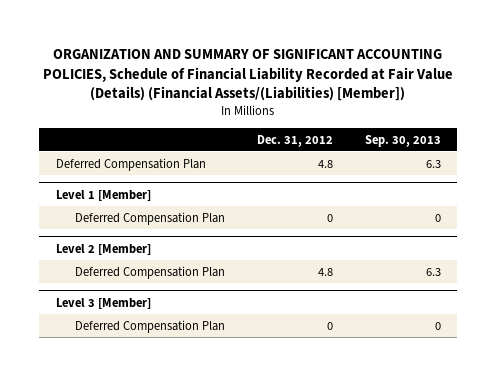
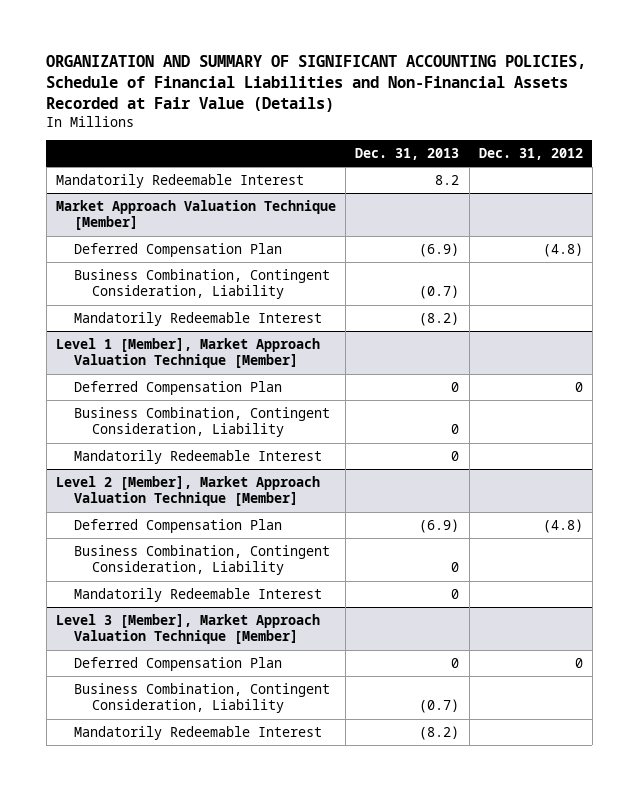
- ORGANIZATION AND SUMMARY OF SIGNIFICANT ACCOUNTING POLICIES, Schedule of Financial Liability Recorded at Fair Value (Details) (Financial Assets/(Liabilities) [Member])
+ ORGANIZATION AND SUMMARY OF SIGNIFICANT ACCOUNTING POLICIES, Schedule of Financial Liabilities and Non-Financial Assets Recorded at Fair Value (Details)
- | Dec. 31, 2012 | Sep. 30, 2013
+ | Dec. 31, 2013 | Dec. 31, 2012
- Deferred Compensation Plan | 4.8 | 6.3
- Level 1 [Member]
+ Mandatorily Redeemable Interest | 8.2 |
+ Market Approach Valuation Technique [Member]
+ Deferred Compensation Plan | (6.9) | (4.8)
+ Business Combination, Contingent Consideration, Liability | (0.7) |
+ Mandatorily Redeemable Interest | (8.2) |
+ Level 1 [Member], Market Approach Valuation Technique [Member]
- Level 2 [Member]
- Deferred Compensation Plan | 4.8 | 6.3
- Level 3 [Member]
+ Business Combination, Contingent Consideration, Liability | 0 |
+ Mandatorily Redeemable Interest | 0 |
+ Level 2 [Member], Market Approach Valuation Technique [Member]
+ Deferred Compensation Plan | (6.9) | (4.8)
+ Business Combination, Contingent Consideration, Liability | 0 |
+ Mandatorily Redeemable Interest | 0 |
+ Level 3 [Member], Market Approach Valuation Technique [Member]
+ Business Combination, Contingent Consideration, Liability | (0.7) |
+ Mandatorily Redeemable Interest | (8.2) |

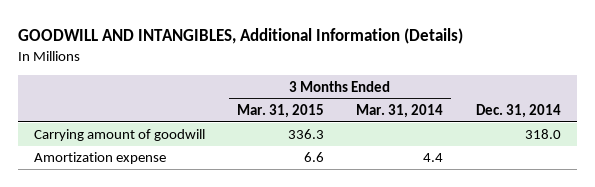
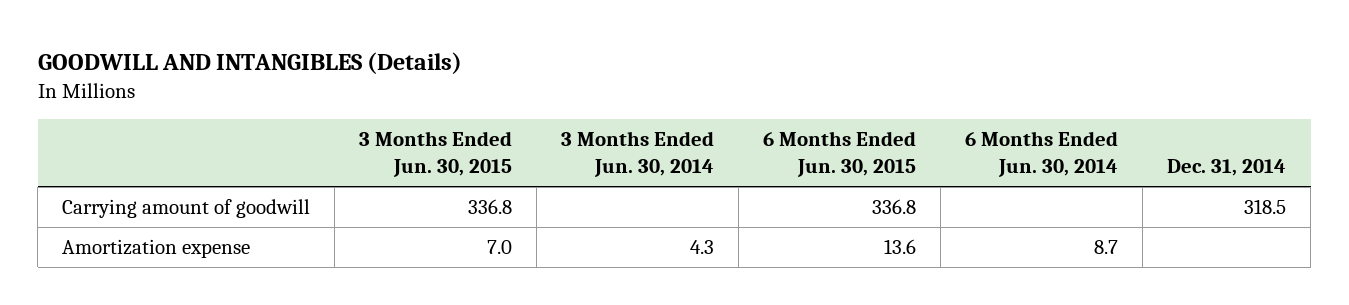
- GOODWILL AND INTANGIBLES, Additional Information (Details)
+ GOODWILL AND INTANGIBLES (Details)
- | 3 Months Ended Mar. 31, 2015 | 3 Months Ended Mar. 31, 2014 | Dec. 31, 2014
+ | 3 Months Ended Jun. 30, 2015 | 3 Months Ended Jun. 30, 2014 | 6 Months Ended Jun. 30, 2015 | 6 Months Ended Jun. 30, 2014 | Dec. 31, 2014
- Carrying amount of goodwill | 336.3 | | 318.0
+ Carrying amount of goodwill | 336.8 | | 336.8 | | 318.5

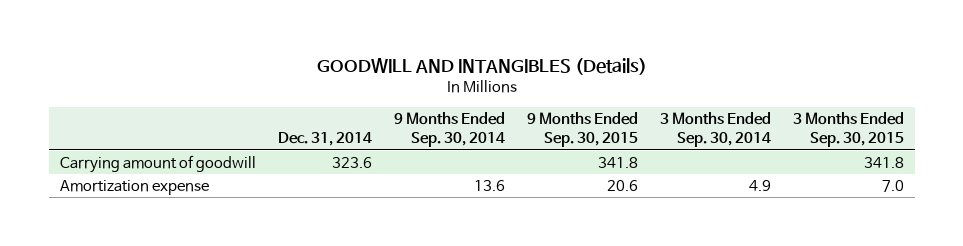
- | 3 Months Ended Jun. 30, 2015 | 3 Months Ended Jun. 30, 2014 | 6 Months Ended Jun. 30, 2015 | 6 Months Ended Jun. 30, 2014 | Dec. 31, 2014
+ | Dec. 31, 2014 | 9 Months Ended Sep. 30, 2014 | 9 Months Ended Sep. 30, 2015 | 3 Months Ended Sep. 30, 2014 | 3 Months Ended Sep. 30, 2015
- Carrying amount of goodwill | 336.8 | | 336.8 | | 318.5
+ Carrying amount of goodwill | 323.6 | | 341.8 | | 341.8

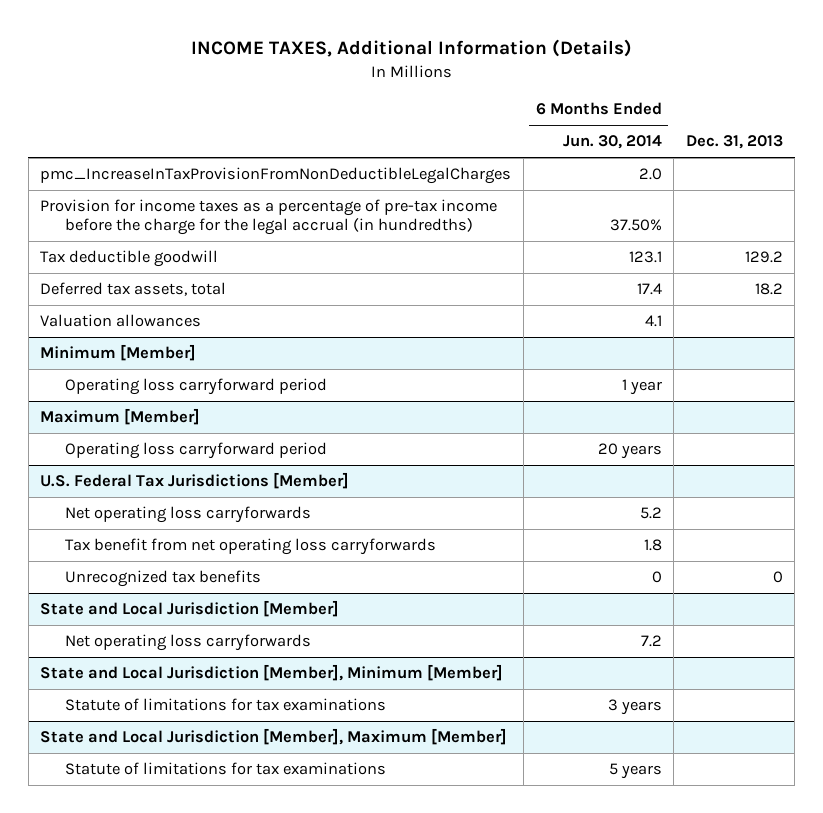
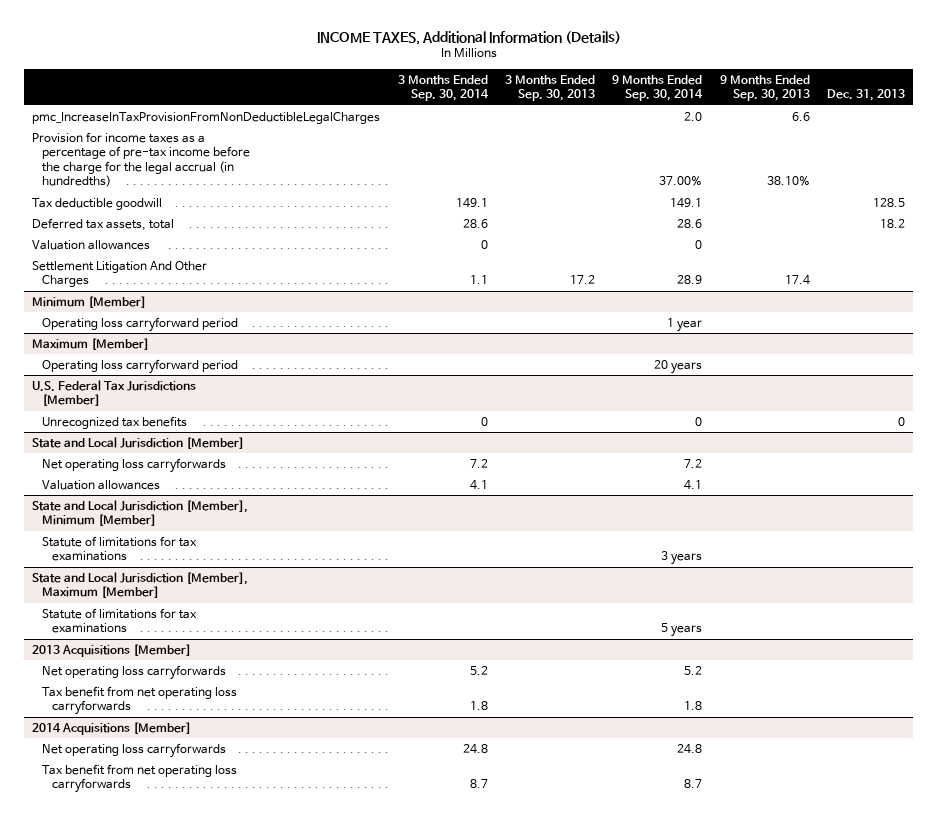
- | 6 Months Ended Jun. 30, 2014 | Dec. 31, 2013
+ | 3 Months Ended Sep. 30, 2014 | 3 Months Ended Sep. 30, 2013 | 9 Months Ended Sep. 30, 2014 | 9 Months Ended Sep. 30, 2013 | Dec. 31, 2013
- Tax deductible goodwill | 123.1 | 129.2
+ Tax deductible goodwill | 149.1 | | 149.1 | | 128.5
+ Settlement Litigation And Other Charges | 1.1 | 17.2 | 28.9 | 17.4 |
@ U.S. Federal Tax Jurisdictions [Member]
- Net operating loss carryforwards | 5.2 |
- Tax benefit from net operating loss carryforwards | 1.8 |
@ State and Local Jurisdiction [Member]
+ Valuation allowances | 4.1 | | 4.1 | |
+ 2013 Acquisitions [Member]
+ Net operating loss carryforwards | 5.2 | | 5.2 | |
+ Tax benefit from net operating loss carryforwards | 1.8 | | 1.8 | |
+ 2014 Acquisitions [Member]
+ Net operating loss carryforwards | 24.8 | | 24.8 | |
+ Tax benefit from net operating loss carryforwards | 8.7 | | 8.7 | |

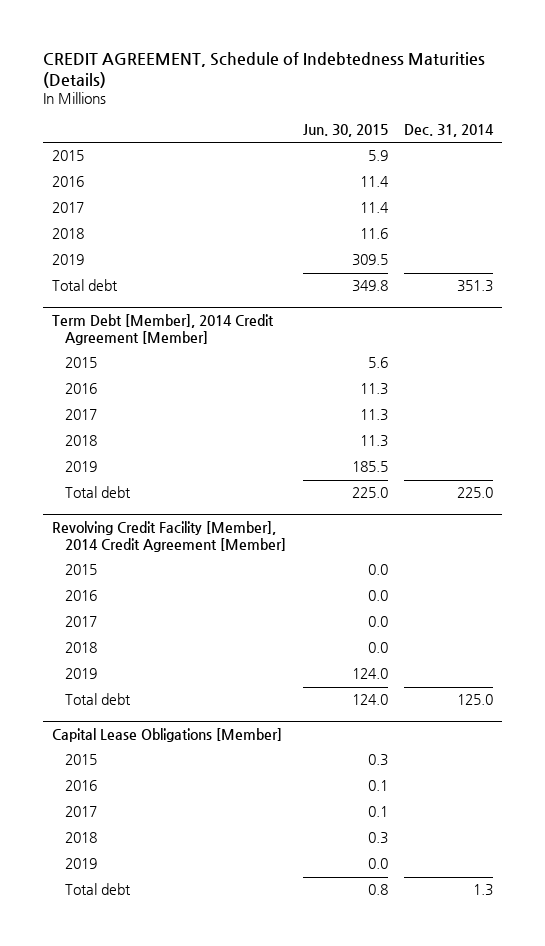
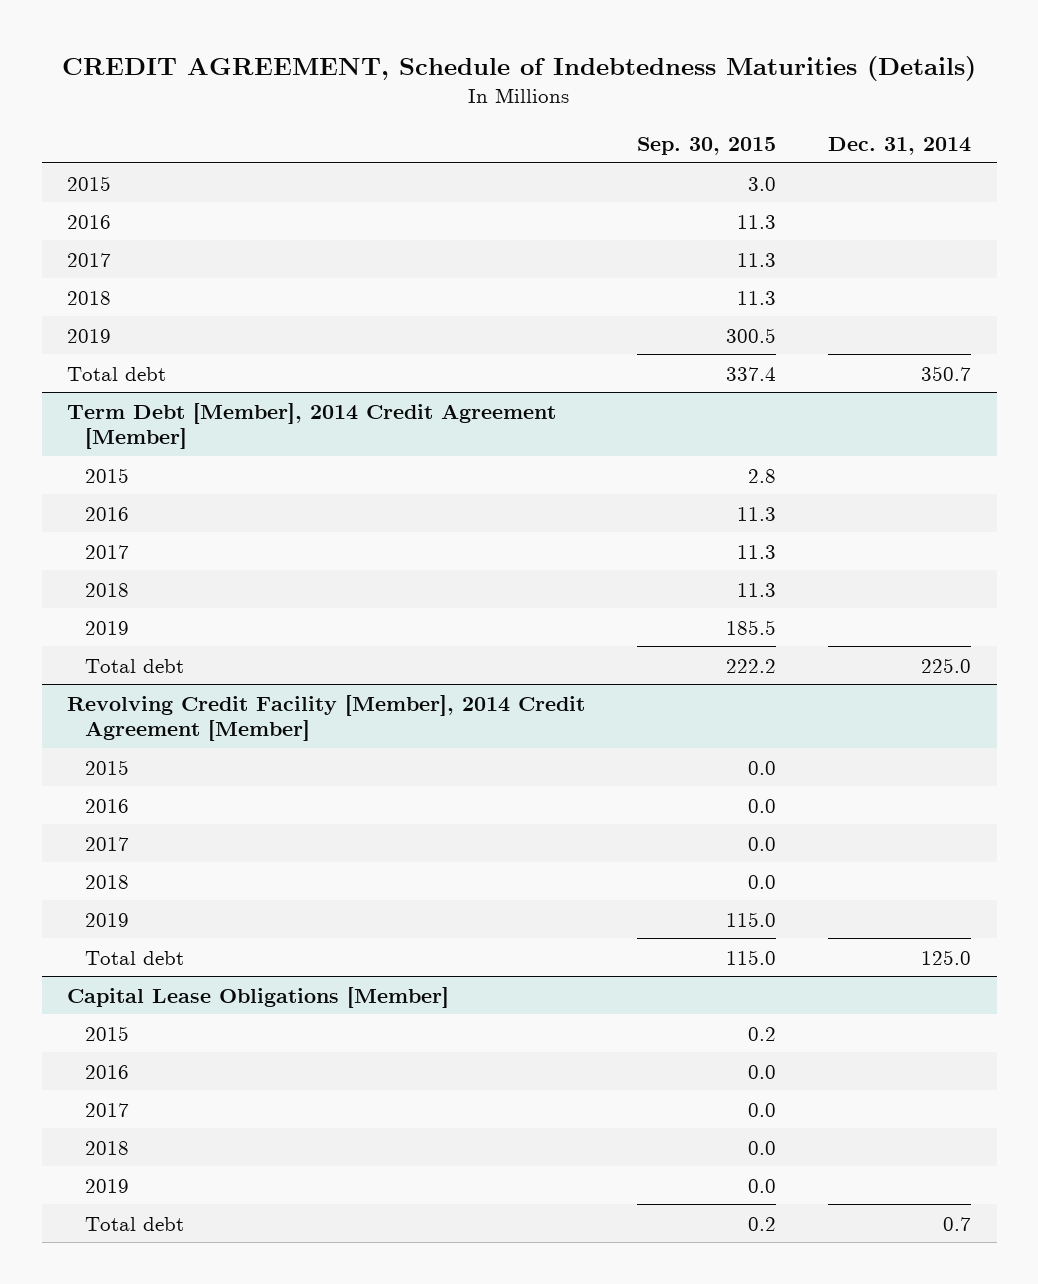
- | Jun. 30, 2015 | Dec. 31, 2014
+ | Sep. 30, 2015 | Dec. 31, 2014
- Total debt | 349.8 | 351.3
+ Total debt | 337.4 | 350.7
@ Capital Lease Obligations [Member]
- Total debt | 0.8 | 1.3
+ Total debt | 0.2 | 0.7

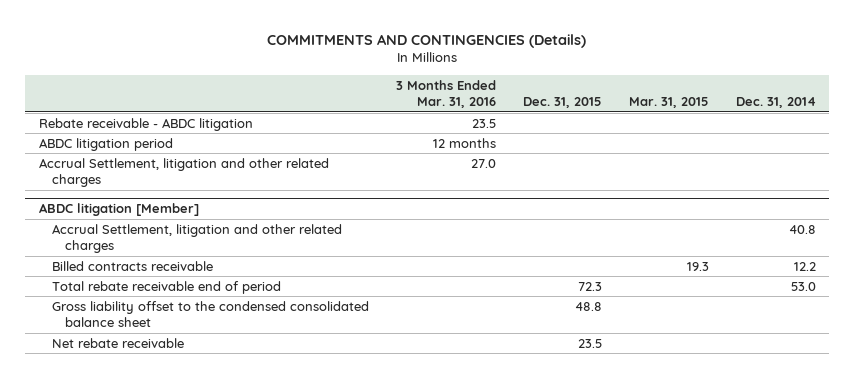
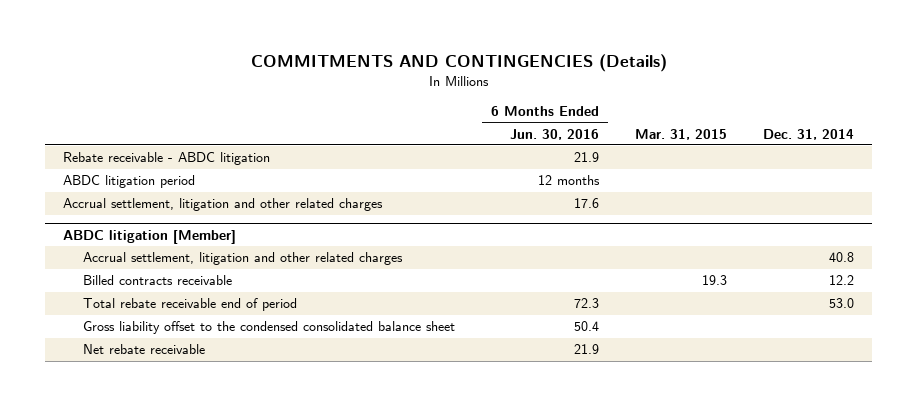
- | 3 Months Ended Mar. 31, 2016 | Dec. 31, 2015 | Mar. 31, 2015 | Dec. 31, 2014
+ | 6 Months Ended Jun. 30, 2016 | Mar. 31, 2015 | Dec. 31, 2014
- Accrual Settlement, litigation and other related charges | 27.0 | | |
+ Accrual settlement, litigation and other related charges | 17.6 | |
@ ABDC litigation [Member]
- Accrual Settlement, litigation and other related charges | | | | 40.8
+ Accrual settlement, litigation and other related charges | | | 40.8

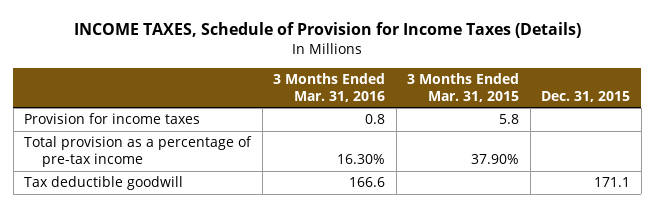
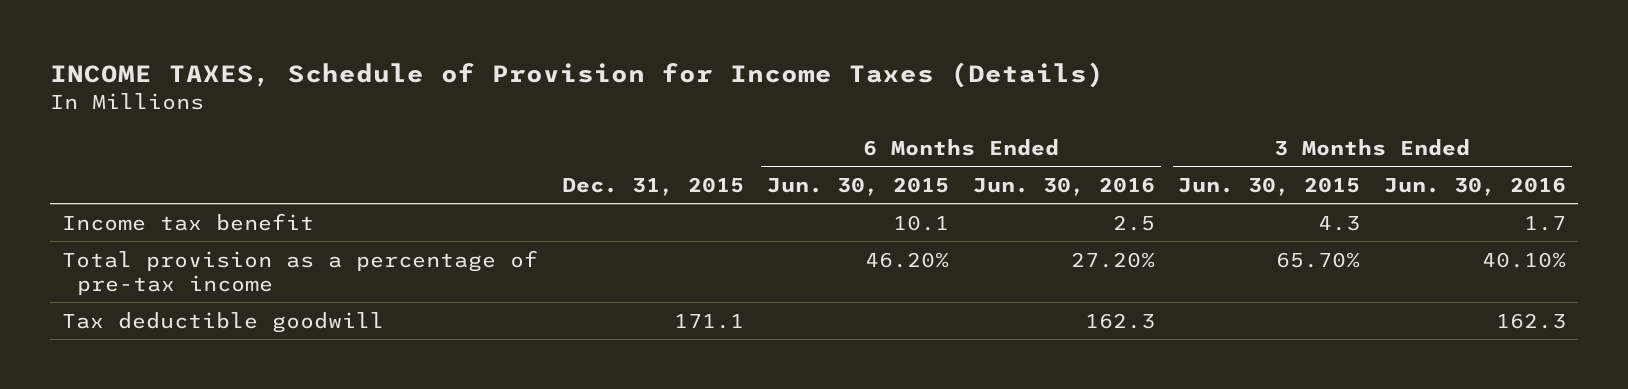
- | 3 Months Ended Mar. 31, 2016 | 3 Months Ended Mar. 31, 2015 | Dec. 31, 2015
+ | Dec. 31, 2015 | 6 Months Ended Jun. 30, 2015 | 6 Months Ended Jun. 30, 2016 | 3 Months Ended Jun. 30, 2015 | 3 Months Ended Jun. 30, 2016
- Provision for income taxes | 0.8 | 5.8 |
+ Income tax benefit | | 10.1 | 2.5 | 4.3 | 1.7

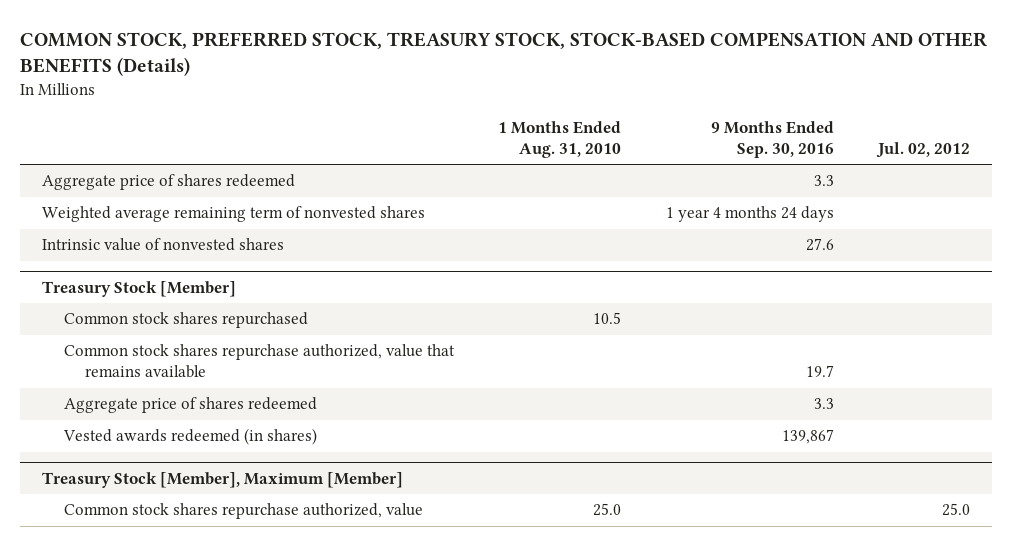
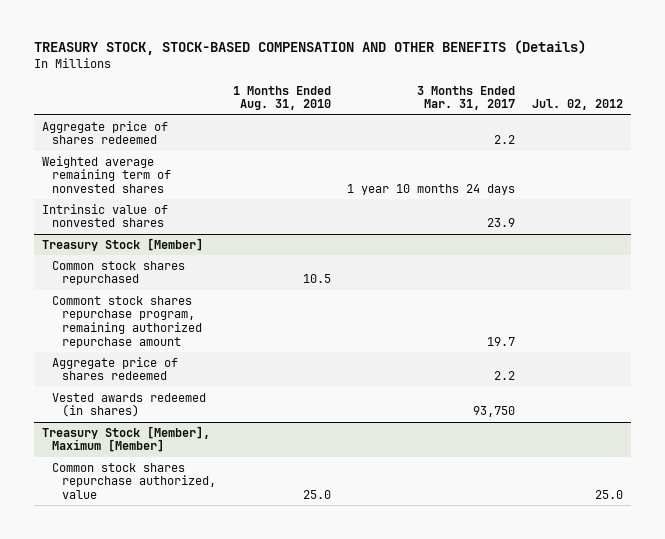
- COMMON STOCK, PREFERRED STOCK, TREASURY STOCK, STOCK-BASED COMPENSATION AND OTHER BENEFITS (Details)
+ TREASURY STOCK, STOCK-BASED COMPENSATION AND OTHER BENEFITS (Details)
- | 1 Months Ended Aug. 31, 2010 | 9 Months Ended Sep. 30, 2016 | Jul. 02, 2012
+ | 1 Months Ended Aug. 31, 2010 | 3 Months Ended Mar. 31, 2017 | Jul. 02, 2012
@ Treasury Stock [Member]
- Common stock shares repurchase authorized, value that remains available | | 19.7 |
+ Commont stock shares repurchase program, remaining authorized repurchase amount | | 19.7 |

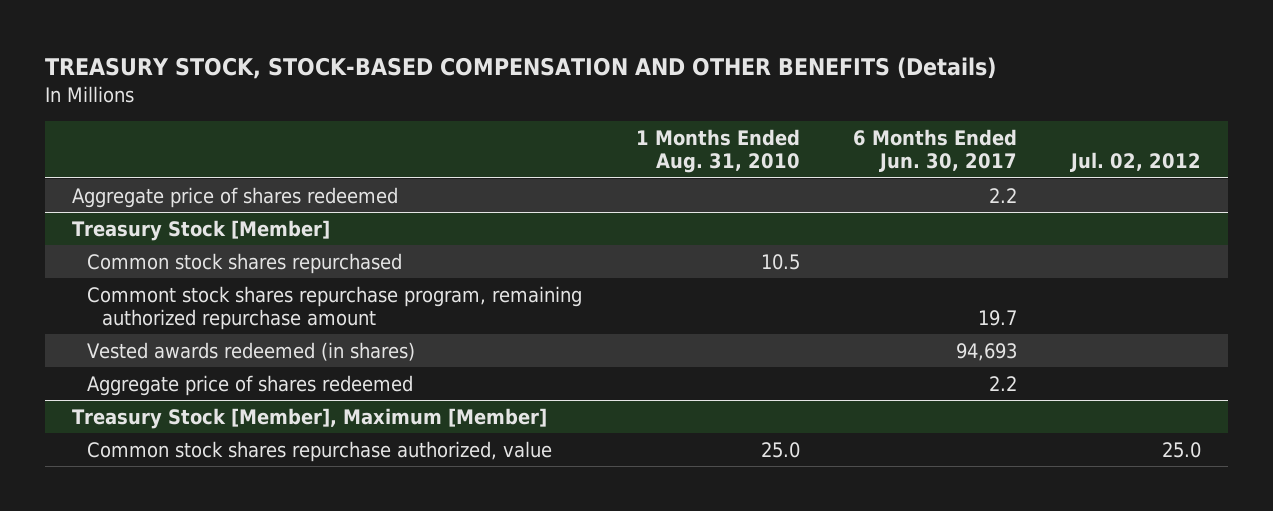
- | 1 Months Ended Aug. 31, 2010 | 3 Months Ended Mar. 31, 2017 | Jul. 02, 2012
+ | 1 Months Ended Aug. 31, 2010 | 6 Months Ended Jun. 30, 2017 | Jul. 02, 2012
- Weighted average remaining term of nonvested shares | | 1 year 10 months 24 days |
- Intrinsic value of nonvested shares | | 23.9 |
@ Treasury Stock [Member]
moved down: Aggregate price of shares redeemed | | 2.2 |

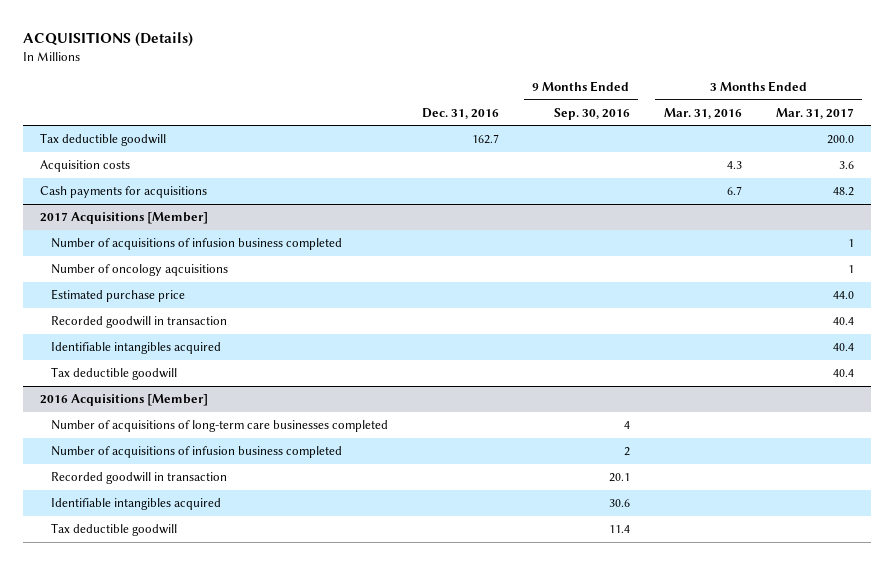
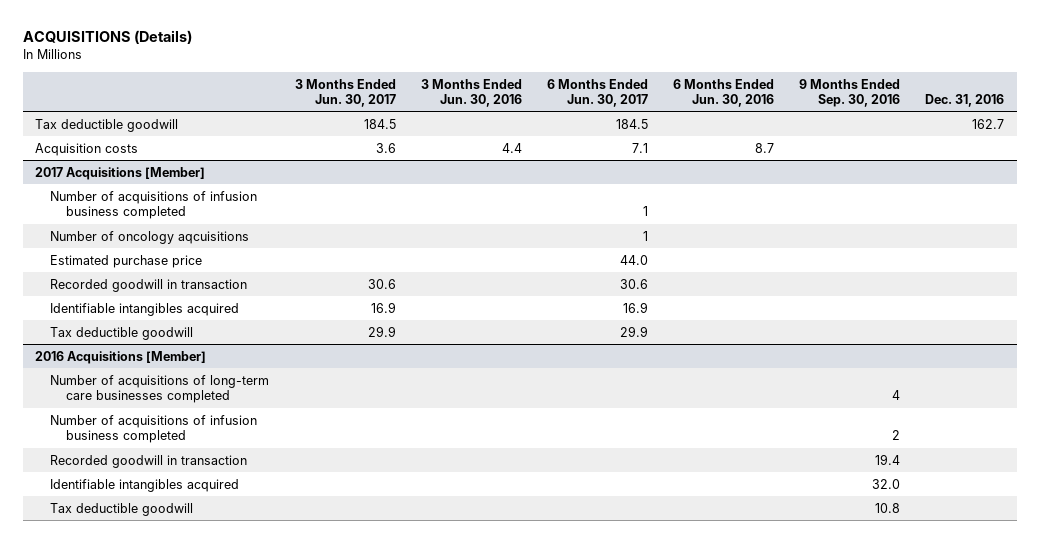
- | Dec. 31, 2016 | 9 Months Ended Sep. 30, 2016 | 3 Months Ended Mar. 31, 2016 | 3 Months Ended Mar. 31, 2017
+ | 3 Months Ended Jun. 30, 2017 | 3 Months Ended Jun. 30, 2016 | 6 Months Ended Jun. 30, 2017 | 6 Months Ended Jun. 30, 2016 | 9 Months Ended Sep. 30, 2016 | Dec. 31, 2016
- Cash payments for acquisitions | | | 6.7 | 48.2
@ 2016 Acquisitions [Member]
- Recorded goodwill in transaction | | 20.1 | |
- Identifiable intangibles acquired | | 30.6 | |
- Tax deductible goodwill | | 11.4 | |
+ Recorded goodwill in transaction | | | | | 19.4 |
+ Identifiable intangibles acquired | | | | | 32.0 |
+ Tax deductible goodwill | | | | | 10.8 |

